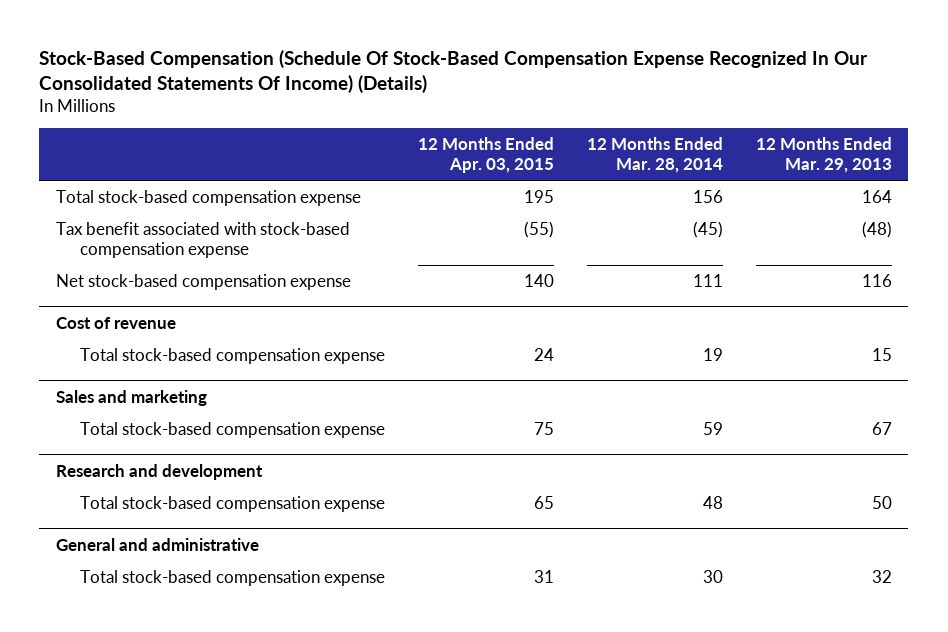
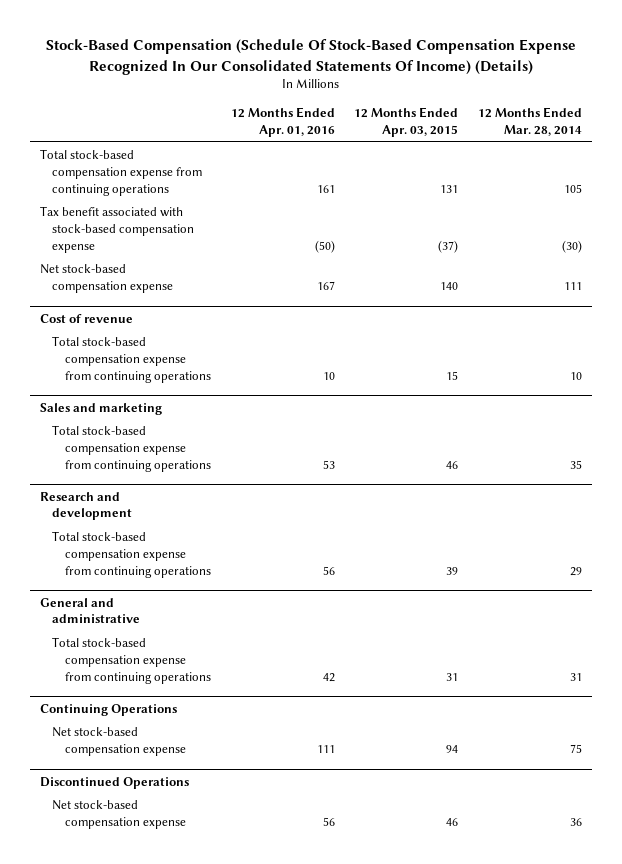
- | 12 Months Ended Apr. 03, 2015 | 12 Months Ended Mar. 28, 2014 | 12 Months Ended Mar. 29, 2013
+ | 12 Months Ended Apr. 01, 2016 | 12 Months Ended Apr. 03, 2015 | 12 Months Ended Mar. 28, 2014
- Total stock-based compensation expense | 195 | 156 | 164
- Tax benefit associated with stock-based compensation expense | (55) | (45) | (48)
+ Total stock-based compensation expense from continuing operations | 161 | 131 | 105
+ Tax benefit associated with stock-based compensation expense | (50) | (37) | (30)
@ Cost of revenue
- Total stock-based compensation expense | 24 | 19 | 15
+ Total stock-based compensation expense from continuing operations | 10 | 15 | 10
@ Sales and marketing
- Total stock-based compensation expense | 75 | 59 | 67
+ Total stock-based compensation expense from continuing operations | 53 | 46 | 35
@ Research and development
- Total stock-based compensation expense | 65 | 48 | 50
+ Total stock-based compensation expense from continuing operations | 56 | 39 | 29
@ General and administrative
- Total stock-based compensation expense | 31 | 30 | 32
+ Total stock-based compensation expense from continuing operations | 42 | 31 | 31
+ Continuing Operations
+ Net stock-based compensation expense | 111 | 94 | 75
+ Discontinued Operations
+ Net stock-based compensation expense | 56 | 46 | 36

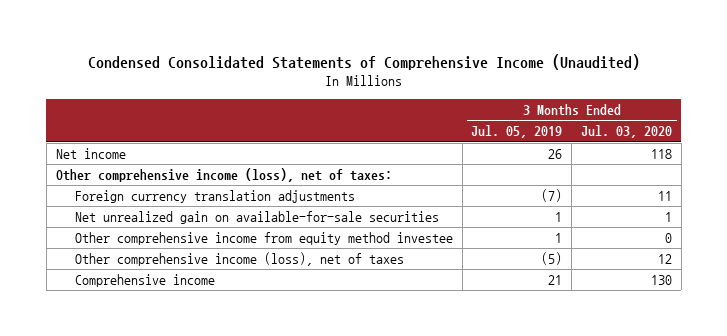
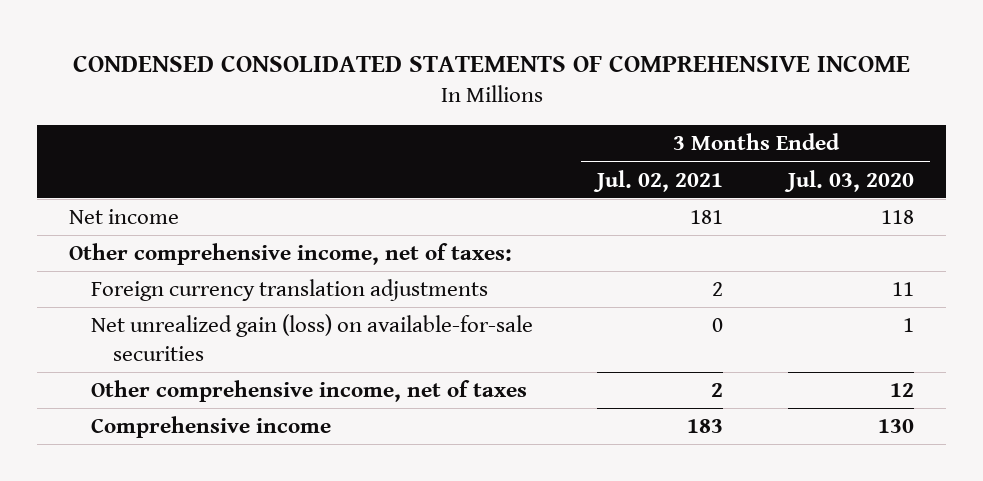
- Condensed Consolidated Statements of Comprehensive Income (Unaudited)
+ CONDENSED CONSOLIDATED STATEMENTS OF COMPREHENSIVE INCOME
- | 3 Months Ended Jul. 05, 2019 | 3 Months Ended Jul. 03, 2020
+ | 3 Months Ended Jul. 02, 2021 | 3 Months Ended Jul. 03, 2020
- Other comprehensive income (loss), net of taxes:
+ Other comprehensive income, net of taxes:
- Net unrealized gain on available-for-sale securities | 1 | 1
- Other comprehensive income from equity method investee | 1 | 0
- Other comprehensive income (loss), net of taxes | (5) | 12
+ Net unrealized gain (loss) on available-for-sale securities | 0 | 1
+ Other comprehensive income, net of taxes | 2 | 12

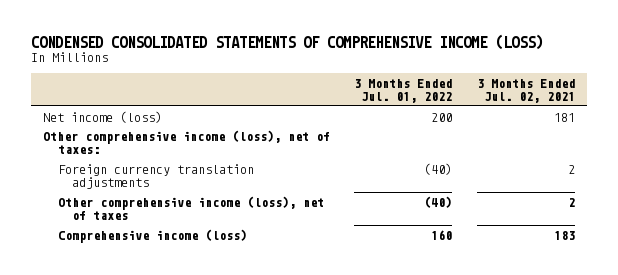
- CONDENSED CONSOLIDATED STATEMENTS OF COMPREHENSIVE INCOME
+ CONDENSED CONSOLIDATED STATEMENTS OF COMPREHENSIVE INCOME (LOSS)
- | 3 Months Ended Jul. 02, 2021 | 3 Months Ended Jul. 03, 2020
+ | 3 Months Ended Jul. 01, 2022 | 3 Months Ended Jul. 02, 2021
- Net income | 181 | 118
- Other comprehensive income, net of taxes:
+ Net income (loss) | 200 | 181
+ Other comprehensive income (loss), net of taxes:
- Net unrealized gain (loss) on available-for-sale securities | 0 | 1
- Other comprehensive income, net of taxes | 2 | 12
- Comprehensive income | 183 | 130
+ Other comprehensive income (loss), net of taxes | (40) | 2
+ Comprehensive income (loss) | 160 | 183

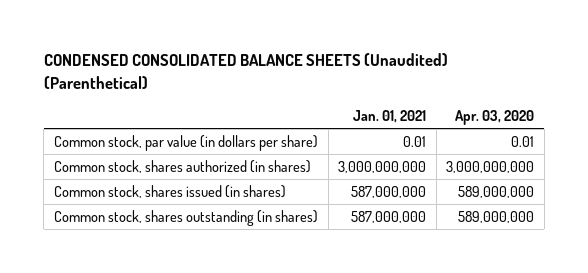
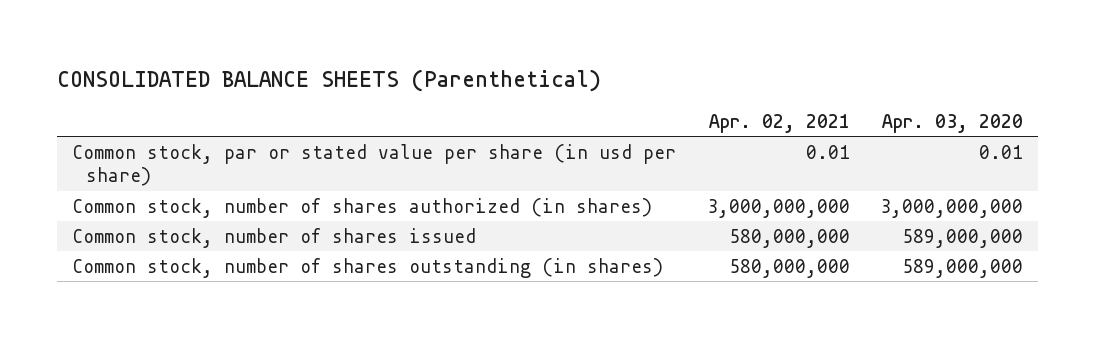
- CONDENSED CONSOLIDATED BALANCE SHEETS (Unaudited) (Parenthetical)
+ CONSOLIDATED BALANCE SHEETS (Parenthetical)
- | Jan. 01, 2021 | Apr. 03, 2020
+ | Apr. 02, 2021 | Apr. 03, 2020
- Common stock, par value (in dollars per share) | 0.01 | 0.01
- Common stock, shares authorized (in shares) | 3,000,000,000 | 3,000,000,000
- Common stock, shares issued (in shares) | 587,000,000 | 589,000,000
- Common stock, shares outstanding (in shares) | 587,000,000 | 589,000,000
+ Common stock, par or stated value per share (in usd per share) | 0.01 | 0.01
+ Common stock, number of shares authorized (in shares) | 3,000,000,000 | 3,000,000,000
+ Common stock, number of shares issued | 580,000,000 | 589,000,000
+ Common stock, number of shares outstanding (in shares) | 580,000,000 | 589,000,000

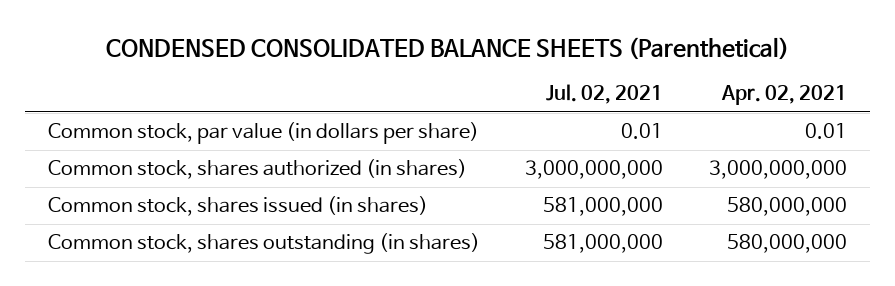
- CONSOLIDATED BALANCE SHEETS (Parenthetical)
+ CONDENSED CONSOLIDATED BALANCE SHEETS (Parenthetical)
- | Apr. 02, 2021 | Apr. 03, 2020
+ | Jul. 02, 2021 | Apr. 02, 2021
- Common stock, par or stated value per share (in usd per share) | 0.01 | 0.01
- Common stock, number of shares authorized (in shares) | 3,000,000,000 | 3,000,000,000
- Common stock, number of shares issued | 580,000,000 | 589,000,000
- Common stock, number of shares outstanding (in shares) | 580,000,000 | 589,000,000
+ Common stock, par value (in dollars per share) | 0.01 | 0.01
+ Common stock, shares authorized (in shares) | 3,000,000,000 | 3,000,000,000
+ Common stock, shares issued (in shares) | 581,000,000 | 580,000,000
+ Common stock, shares outstanding (in shares) | 581,000,000 | 580,000,000

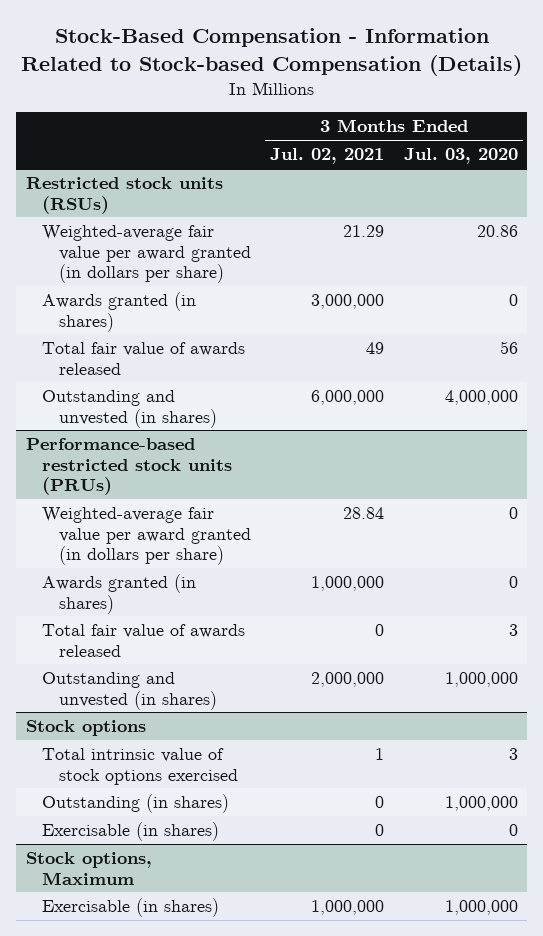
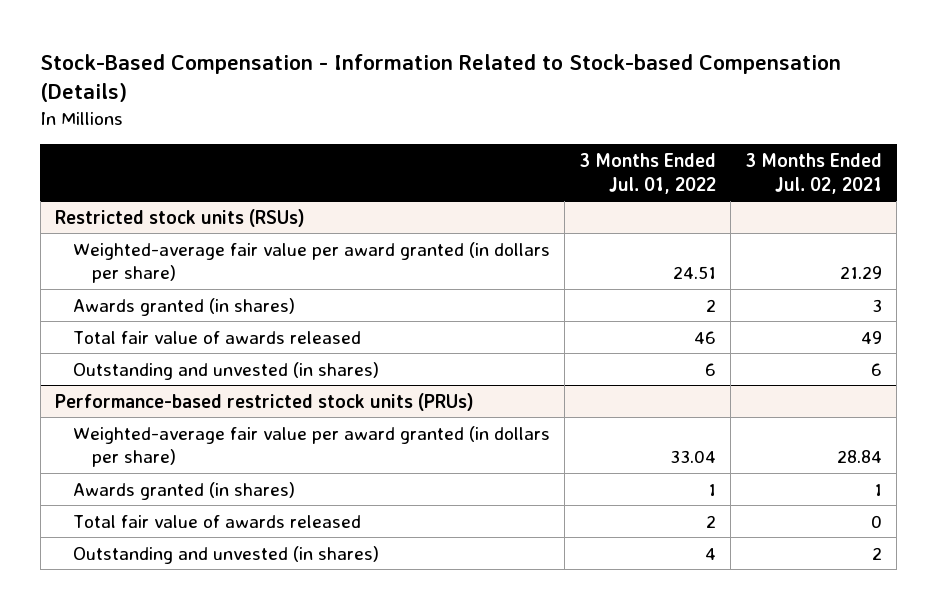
- | 3 Months Ended Jul. 02, 2021 | 3 Months Ended Jul. 03, 2020
+ | 3 Months Ended Jul. 01, 2022 | 3 Months Ended Jul. 02, 2021
@ Restricted stock units (RSUs)
- Awards granted (in shares) | 3,000,000 | 0
+ Awards granted (in shares) | 2 | 3
- Outstanding and unvested (in shares) | 6,000,000 | 4,000,000
+ Outstanding and unvested (in shares) | 6 | 6
@ Performance-based restricted stock units (PRUs)
- Awards granted (in shares) | 1,000,000 | 0
+ Awards granted (in shares) | 1 | 1
- Outstanding and unvested (in shares) | 2,000,000 | 1,000,000
- Stock options
- Total intrinsic value of stock options exercised | 1 | 3
- Outstanding (in shares) | 0 | 1,000,000
- Exercisable (in shares) | 0 | 0
- Stock options, Maximum
- Exercisable (in shares) | 1,000,000 | 1,000,000
@ Performance-based restricted stock units (PRUs)
+ Outstanding and unvested (in shares) | 4 | 2

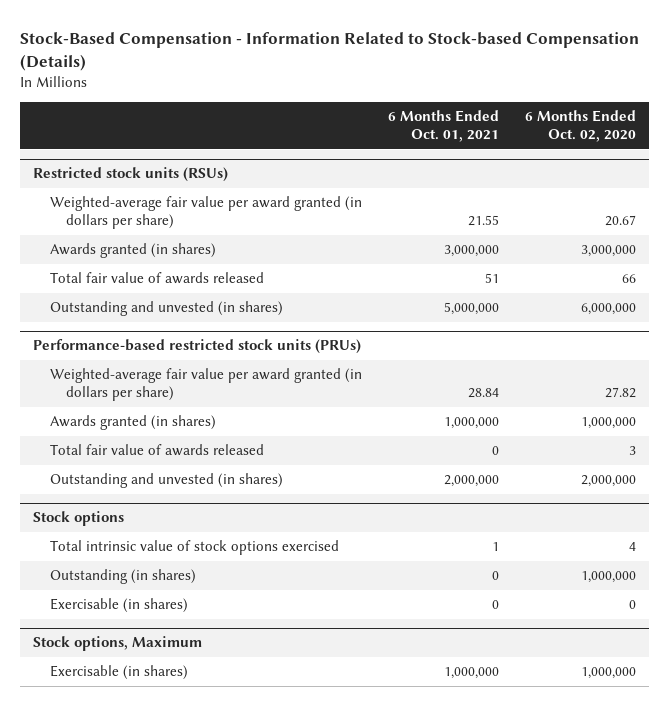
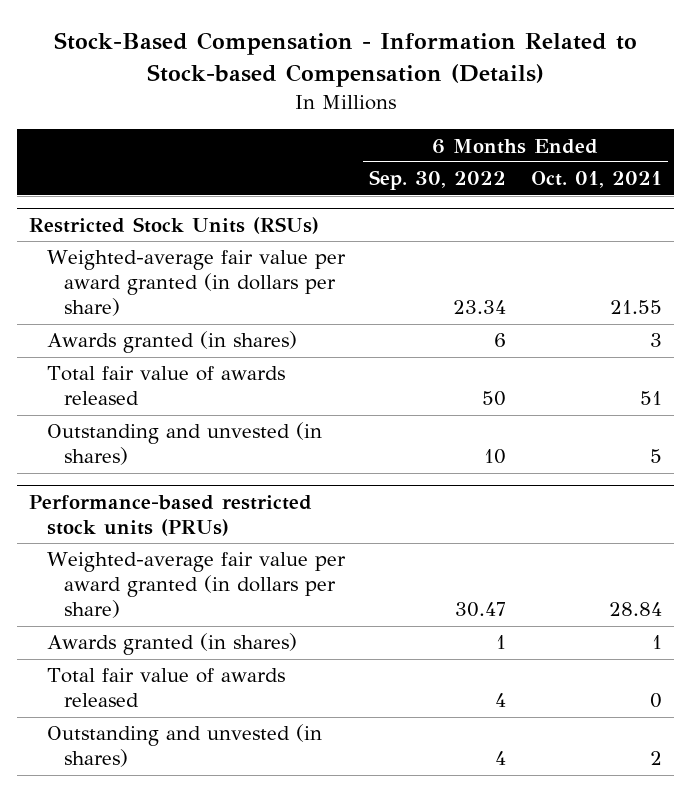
- | 6 Months Ended Oct. 01, 2021 | 6 Months Ended Oct. 02, 2020
+ | 6 Months Ended Sep. 30, 2022 | 6 Months Ended Oct. 01, 2021
- Restricted stock units (RSUs)
+ Restricted Stock Units (RSUs)
- Awards granted (in shares) | 3,000,000 | 3,000,000
+ Awards granted (in shares) | 6 | 3
- Outstanding and unvested (in shares) | 5,000,000 | 6,000,000
+ Outstanding and unvested (in shares) | 10 | 5
@ Performance-based restricted stock units (PRUs)
- Awards granted (in shares) | 1,000,000 | 1,000,000
+ Awards granted (in shares) | 1 | 1
- Outstanding and unvested (in shares) | 2,000,000 | 2,000,000
- Stock options
- Total intrinsic value of stock options exercised | 1 | 4
- Outstanding (in shares) | 0 | 1,000,000
- Exercisable (in shares) | 0 | 0
- Stock options, Maximum
- Exercisable (in shares) | 1,000,000 | 1,000,000
@ Performance-based restricted stock units (PRUs)
+ Outstanding and unvested (in shares) | 4 | 2

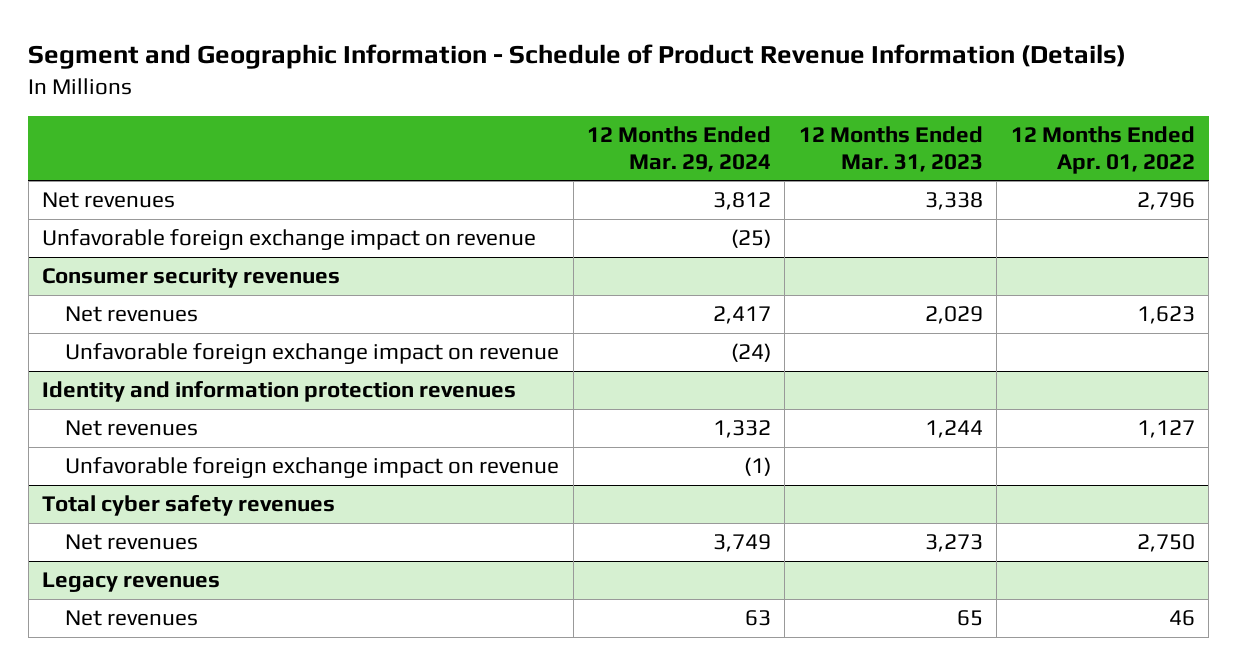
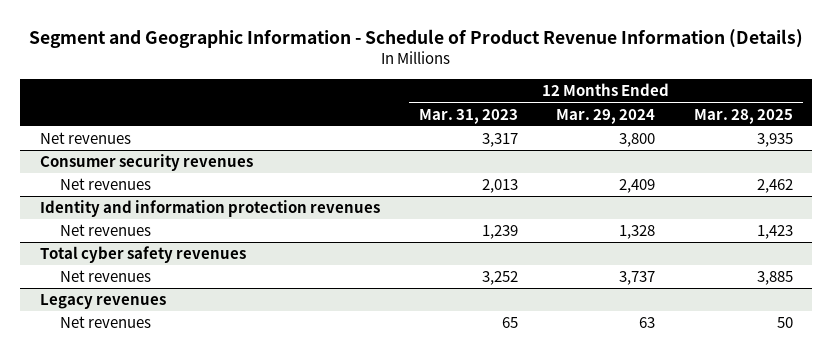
- | 12 Months Ended Mar. 29, 2024 | 12 Months Ended Mar. 31, 2023 | 12 Months Ended Apr. 01, 2022
+ | 12 Months Ended Mar. 31, 2023 | 12 Months Ended Mar. 29, 2024 | 12 Months Ended Mar. 28, 2025
- Net revenues | 3,812 | 3,338 | 2,796
- Unfavorable foreign exchange impact on revenue | (25) | |
+ Net revenues | 3,317 | 3,800 | 3,935
@ Consumer security revenues
- Net revenues | 2,417 | 2,029 | 1,623
- Unfavorable foreign exchange impact on revenue | (24) | |
+ Net revenues | 2,013 | 2,409 | 2,462
@ Identity and information protection revenues
- Net revenues | 1,332 | 1,244 | 1,127
- Unfavorable foreign exchange impact on revenue | (1) | |
+ Net revenues | 1,239 | 1,328 | 1,423
@ Total cyber safety revenues
- Net revenues | 3,749 | 3,273 | 2,750
+ Net revenues | 3,252 | 3,737 | 3,885

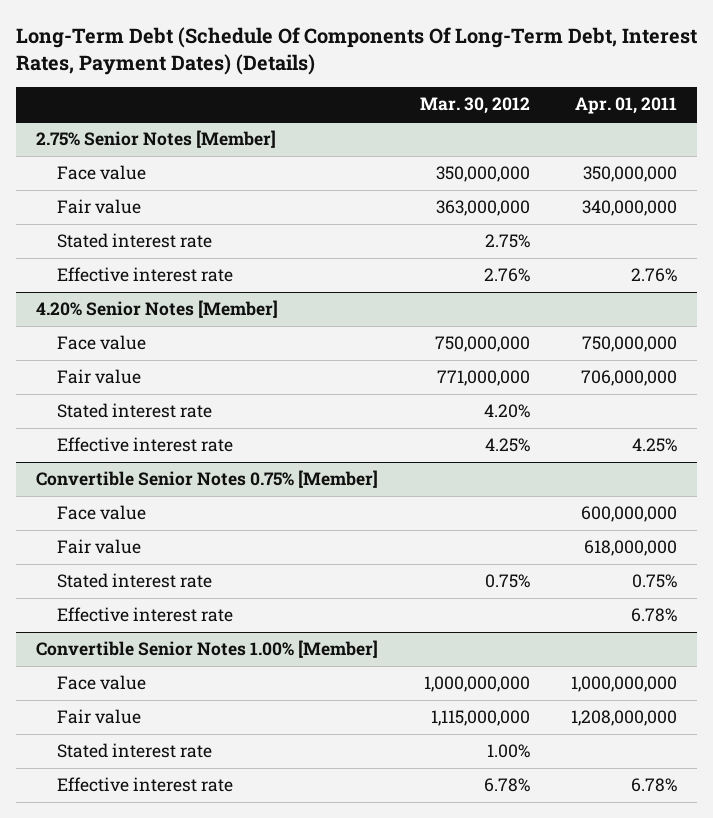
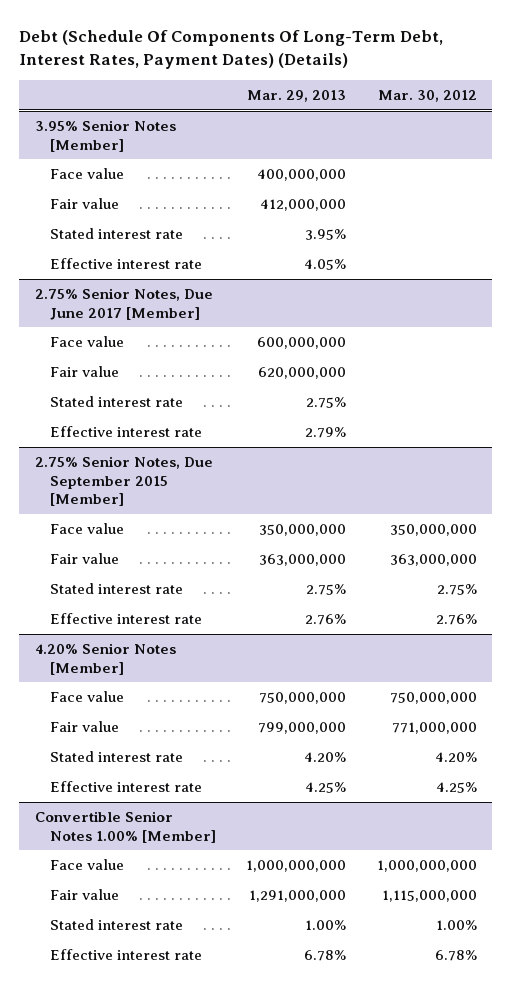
- Long-Term Debt (Schedule Of Components Of Long-Term Debt, Interest Rates, Payment Dates) (Details)
+ Debt (Schedule Of Components Of Long-Term Debt, Interest Rates, Payment Dates) (Details)
- | Mar. 30, 2012 | Apr. 01, 2011
+ | Mar. 29, 2013 | Mar. 30, 2012
- 2.75% Senior Notes [Member]
+ 3.95% Senior Notes [Member]
+ Face value | 400,000,000 |
+ Fair value | 412,000,000 |
+ Stated interest rate | 3.95% |
+ Effective interest rate | 4.05% |
+ 2.75% Senior Notes, Due June 2017 [Member]
+ Face value | 600,000,000 |
+ Fair value | 620,000,000 |
+ Stated interest rate | 2.75% |
+ Effective interest rate | 2.79% |
+ 2.75% Senior Notes, Due September 2015 [Member]
- Convertible Senior Notes 0.75% [Member]
- Face value | | 600,000,000
- Fair value | | 618,000,000
- Stated interest rate | 0.75% | 0.75%
- Effective interest rate | | 6.78%

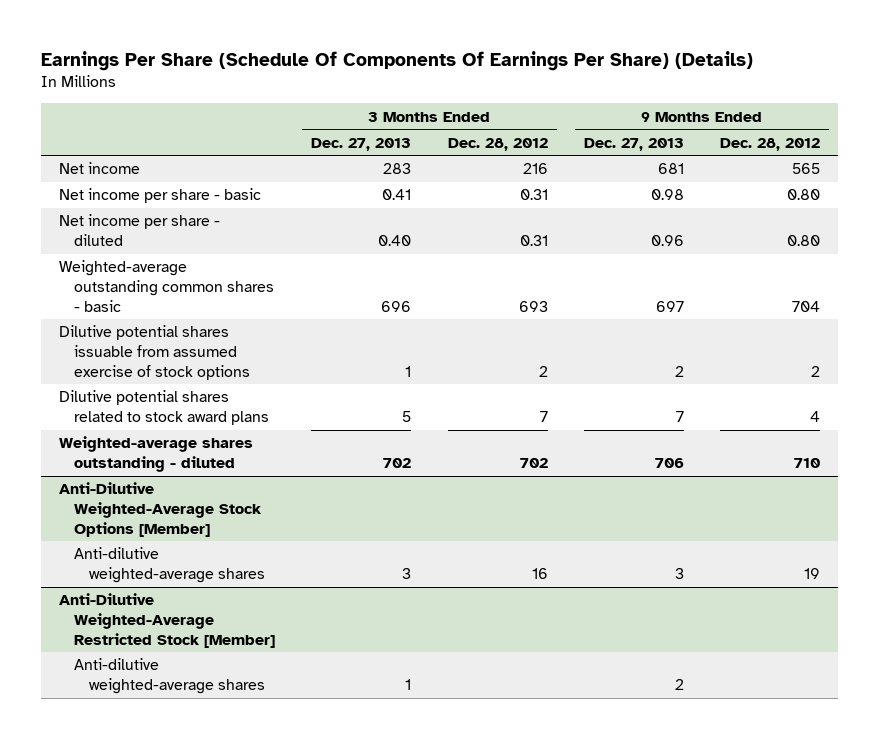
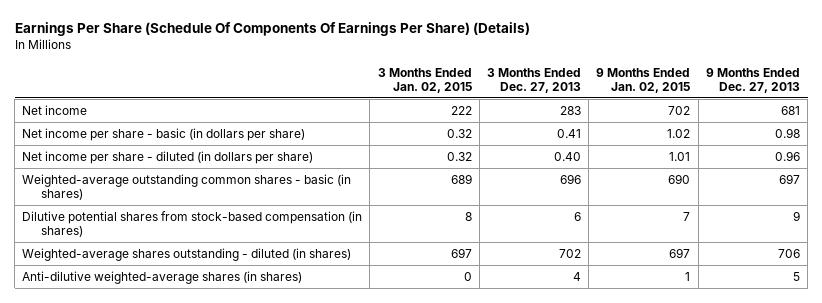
- | 3 Months Ended Dec. 27, 2013 | 3 Months Ended Dec. 28, 2012 | 9 Months Ended Dec. 27, 2013 | 9 Months Ended Dec. 28, 2012
+ | 3 Months Ended Jan. 02, 2015 | 3 Months Ended Dec. 27, 2013 | 9 Months Ended Jan. 02, 2015 | 9 Months Ended Dec. 27, 2013
- Net income per share - basic | 0.41 | 0.31 | 0.98 | 0.80
- Net income per share - diluted | 0.40 | 0.31 | 0.96 | 0.80
- Weighted-average outstanding common shares - basic | 696 | 693 | 697 | 704
- Dilutive potential shares issuable from assumed exercise of stock options | 1 | 2 | 2 | 2
- Dilutive potential shares related to stock award plans | 5 | 7 | 7 | 4
- Weighted-average shares outstanding - diluted | 702 | 702 | 706 | 710
- Anti-Dilutive Weighted-Average Stock Options [Member]
- Anti-dilutive weighted-average shares | 3 | 16 | 3 | 19
- Anti-Dilutive Weighted-Average Restricted Stock [Member]
- Anti-dilutive weighted-average shares | 1 | | 2 |
+ Net income per share - basic (in dollars per share) | 0.32 | 0.41 | 1.02 | 0.98
+ Net income per share - diluted (in dollars per share) | 0.32 | 0.40 | 1.01 | 0.96
+ Weighted-average outstanding common shares - basic (in shares) | 689 | 696 | 690 | 697
+ Dilutive potential shares from stock-based compensation (in shares) | 8 | 6 | 7 | 9
+ Weighted-average shares outstanding - diluted (in shares) | 697 | 702 | 697 | 706
+ Anti-dilutive weighted-average shares (in shares) | 0 | 4 | 1 | 5

